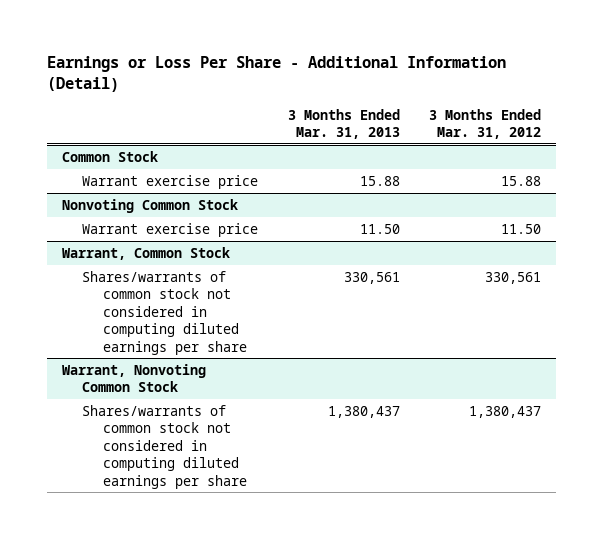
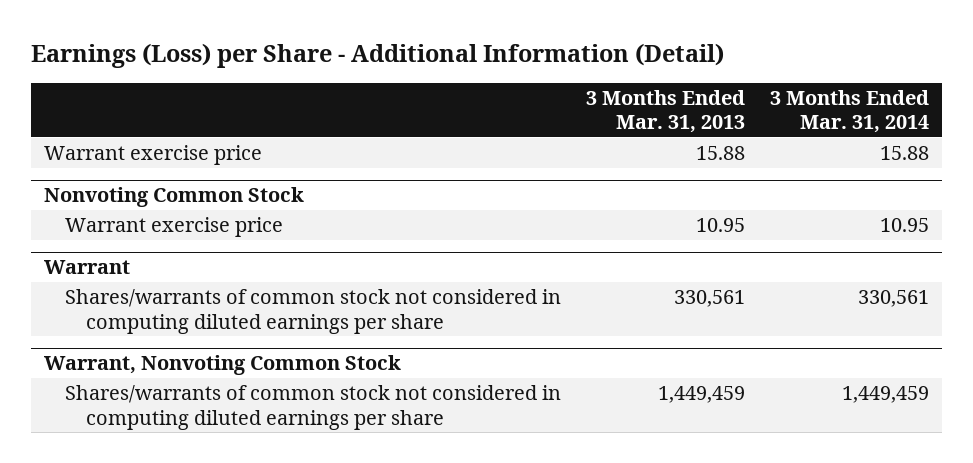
- Earnings or Loss Per Share - Additional Information (Detail)
+ Earnings (Loss) per Share - Additional Information (Detail)
- | 3 Months Ended Mar. 31, 2013 | 3 Months Ended Mar. 31, 2012
+ | 3 Months Ended Mar. 31, 2013 | 3 Months Ended Mar. 31, 2014
- Common Stock
@ Nonvoting Common Stock
- Warrant exercise price | 11.50 | 11.50
- Warrant, Common Stock
@ Nonvoting Common Stock
+ Warrant exercise price | 10.95 | 10.95
+ Warrant
@ Warrant, Nonvoting Common Stock
- Shares/warrants of common stock not considered in computing diluted earnings per share | 1,380,437 | 1,380,437
+ Shares/warrants of common stock not considered in computing diluted earnings per share | 1,449,459 | 1,449,459

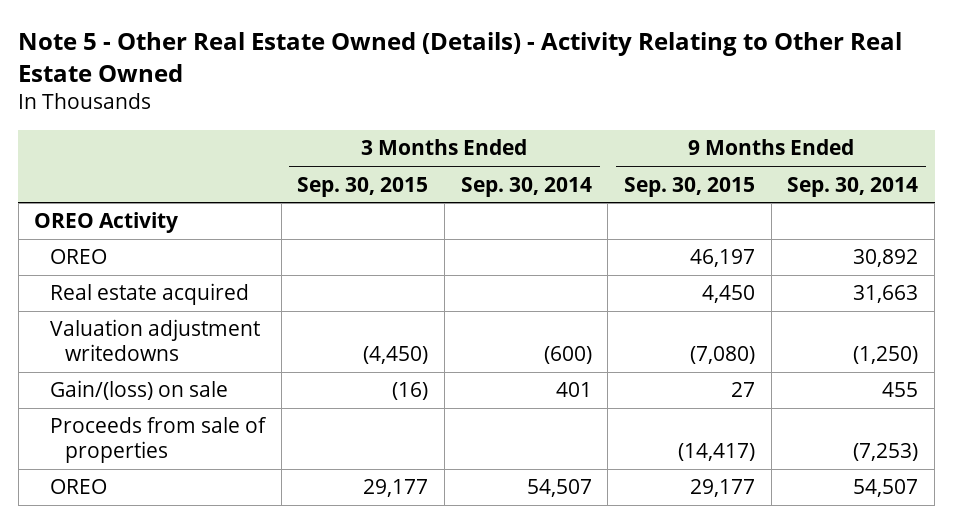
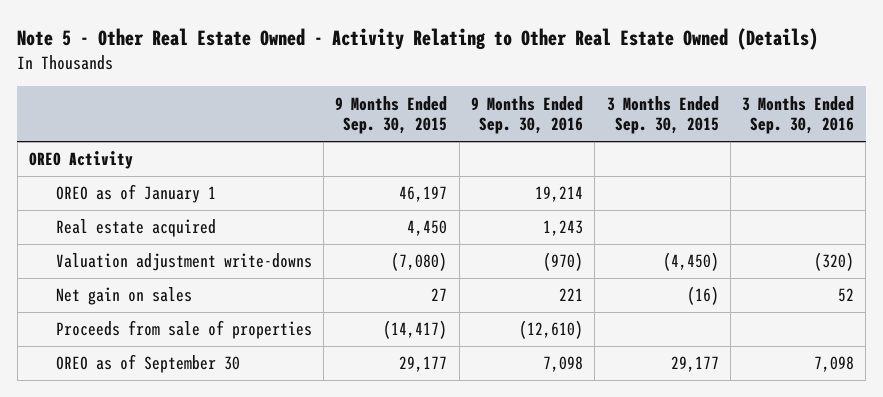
- Note 5 - Other Real Estate Owned (Details) - Activity Relating to Other Real Estate Owned
+ Note 5 - Other Real Estate Owned - Activity Relating to Other Real Estate Owned (Details)
- | 3 Months Ended Sep. 30, 2015 | 3 Months Ended Sep. 30, 2014 | 9 Months Ended Sep. 30, 2015 | 9 Months Ended Sep. 30, 2014
+ | 9 Months Ended Sep. 30, 2015 | 9 Months Ended Sep. 30, 2016 | 3 Months Ended Sep. 30, 2015 | 3 Months Ended Sep. 30, 2016
- OREO | | | 46,197 | 30,892
+ OREO as of January 1 | 46,197 | 19,214 | |
- Valuation adjustment writedowns | (4,450) | (600) | (7,080) | (1,250)
- Gain/(loss) on sale | (16) | 401 | 27 | 455
+ Valuation adjustment write-downs | (7,080) | (970) | (4,450) | (320)
+ Net gain on sales | 27 | 221 | (16) | 52
- OREO | 29,177 | 54,507 | 29,177 | 54,507
+ OREO as of September 30 | 29,177 | 7,098 | 29,177 | 7,098

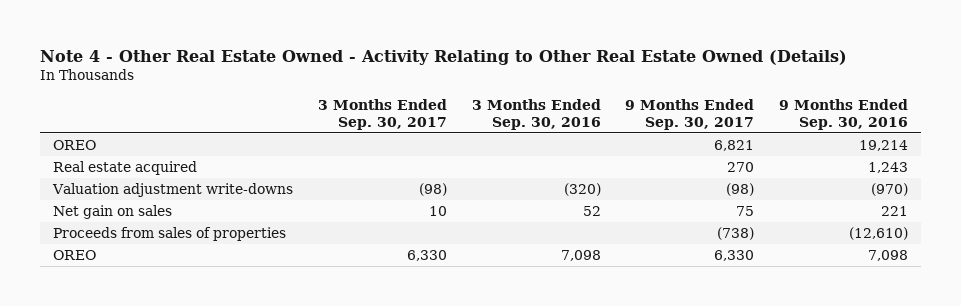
- Note 5 - Other Real Estate Owned - Activity Relating to Other Real Estate Owned (Details)
+ Note 4 - Other Real Estate Owned - Activity Relating to Other Real Estate Owned (Details)
- | 9 Months Ended Sep. 30, 2015 | 9 Months Ended Sep. 30, 2016 | 3 Months Ended Sep. 30, 2015 | 3 Months Ended Sep. 30, 2016
+ | 3 Months Ended Sep. 30, 2017 | 3 Months Ended Sep. 30, 2016 | 9 Months Ended Sep. 30, 2017 | 9 Months Ended Sep. 30, 2016
- OREO Activity
- OREO as of January 1 | 46,197 | 19,214 | |
+ OREO | | | 6,821 | 19,214
- Proceeds from sale of properties | (14,417) | (12,610) | |
- OREO as of September 30 | 29,177 | 7,098 | 29,177 | 7,098
+ Proceeds from sales of properties | | | (738) | (12,610)
+ OREO | 6,330 | 7,098 | 6,330 | 7,098

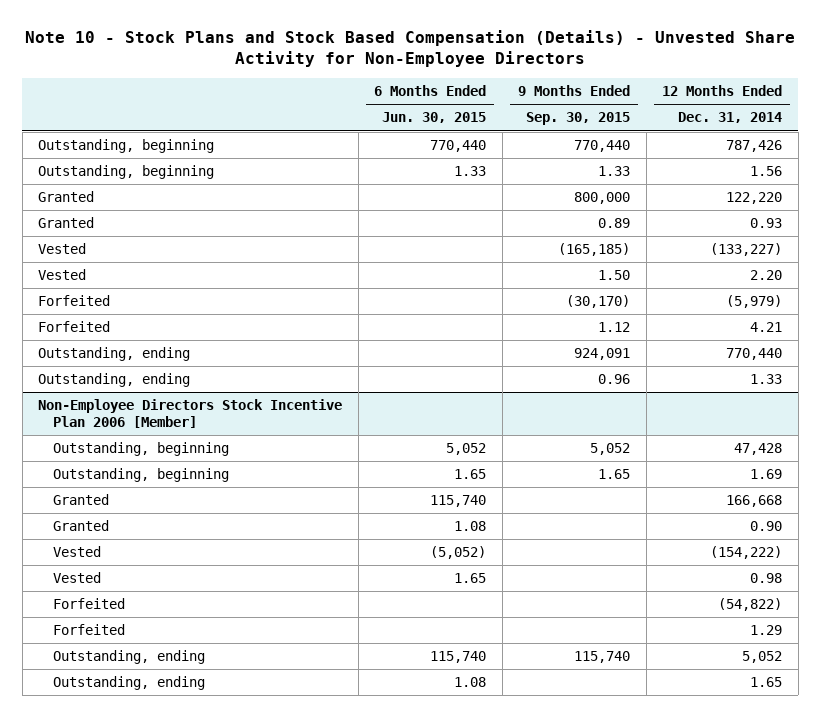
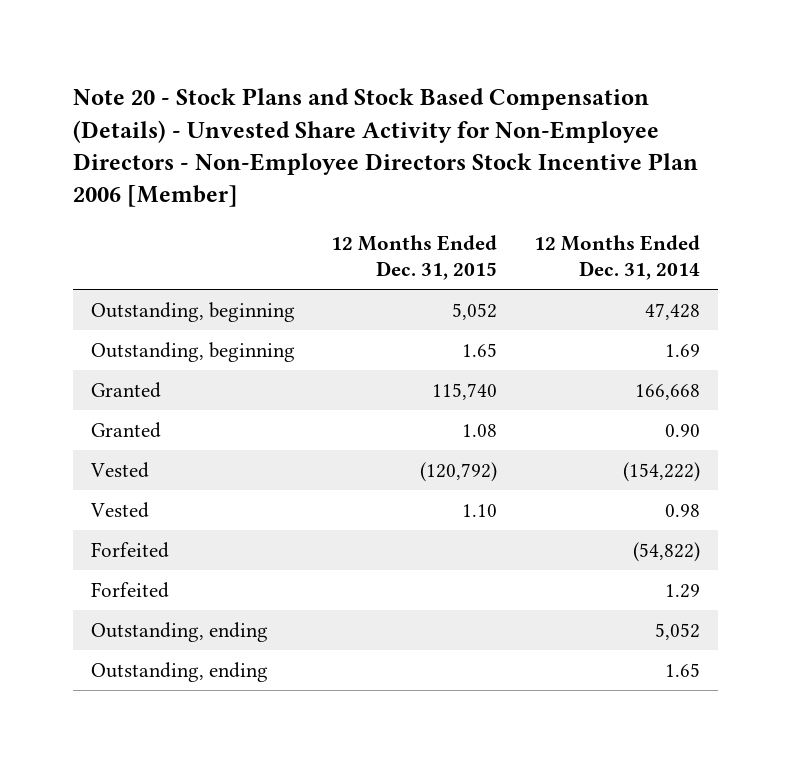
- Note 10 - Stock Plans and Stock Based Compensation (Details) - Unvested Share Activity for Non-Employee Directors
+ Note 20 - Stock Plans and Stock Based Compensation (Details) - Unvested Share Activity for Non-Employee Directors - Non-Employee Directors Stock Incentive Plan 2006 [Member]
- | 6 Months Ended Jun. 30, 2015 | 9 Months Ended Sep. 30, 2015 | 12 Months Ended Dec. 31, 2014
+ | 12 Months Ended Dec. 31, 2015 | 12 Months Ended Dec. 31, 2014
- Outstanding, beginning | 770,440 | 770,440 | 787,426
- Outstanding, beginning | 1.33 | 1.33 | 1.56
- Granted | | 800,000 | 122,220
- Granted | | 0.89 | 0.93
- Vested | | (165,185) | (133,227)
- Vested | | 1.50 | 2.20
- Forfeited | | (30,170) | (5,979)
- Forfeited | | 1.12 | 4.21
- Outstanding, ending | | 924,091 | 770,440
- Outstanding, ending | | 0.96 | 1.33
- Non-Employee Directors Stock Incentive Plan 2006 [Member]

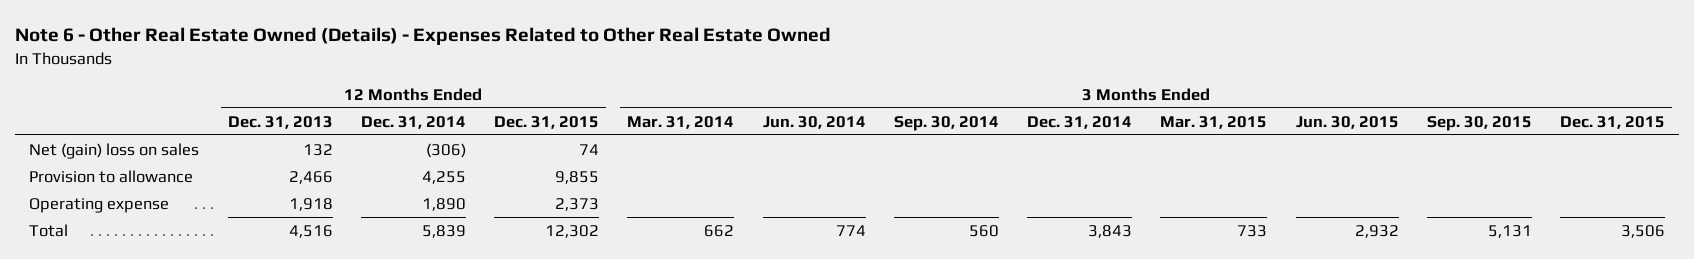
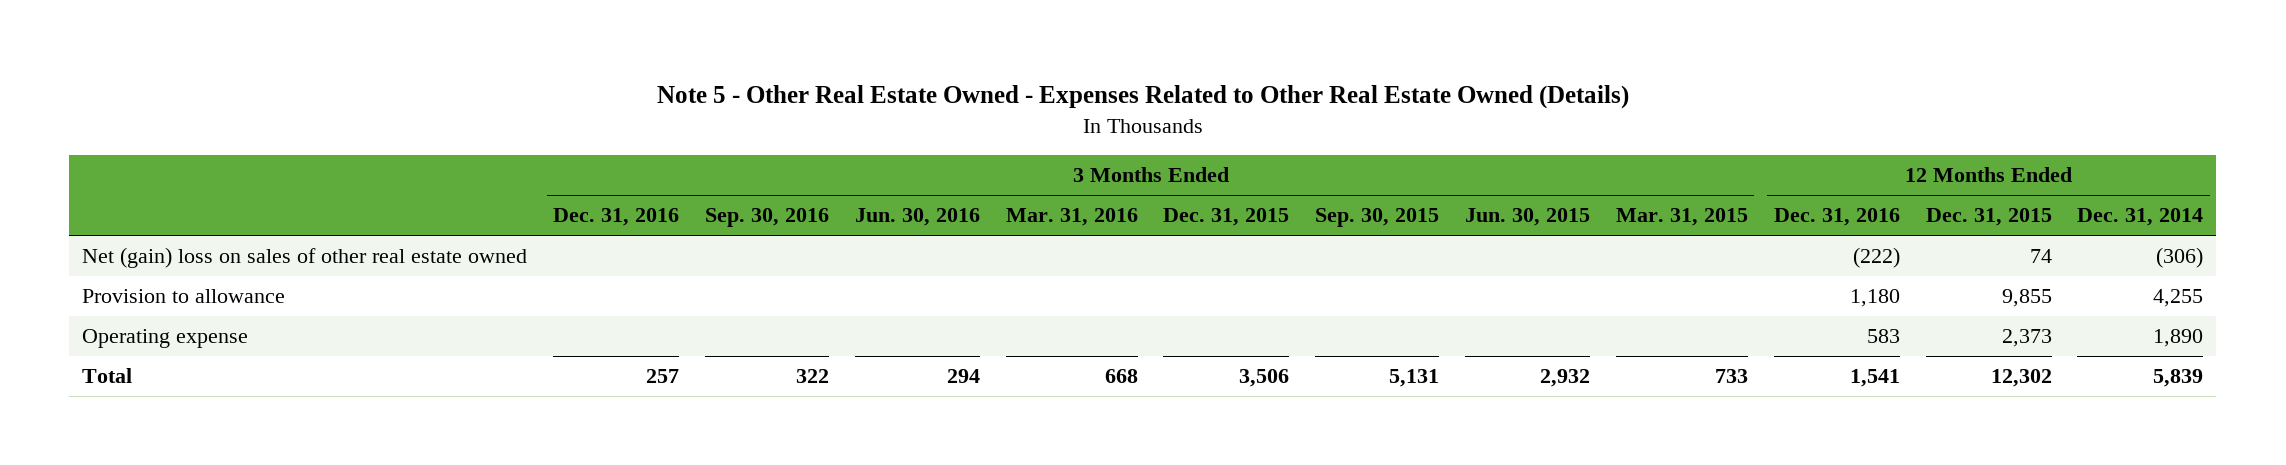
- Note 6 - Other Real Estate Owned (Details) - Expenses Related to Other Real Estate Owned
+ Note 5 - Other Real Estate Owned - Expenses Related to Other Real Estate Owned (Details)
- | 12 Months Ended Dec. 31, 2013 | 12 Months Ended Dec. 31, 2014 | 12 Months Ended Dec. 31, 2015 | 3 Months Ended Mar. 31, 2014 | 3 Months Ended Jun. 30, 2014 | 3 Months Ended Sep. 30, 2014 | 3 Months Ended Dec. 31, 2014 | 3 Months Ended Mar. 31, 2015 | 3 Months Ended Jun. 30, 2015 | 3 Months Ended Sep. 30, 2015 | 3 Months Ended Dec. 31, 2015
+ | 3 Months Ended Dec. 31, 2016 | 3 Months Ended Sep. 30, 2016 | 3 Months Ended Jun. 30, 2016 | 3 Months Ended Mar. 31, 2016 | 3 Months Ended Dec. 31, 2015 | 3 Months Ended Sep. 30, 2015 | 3 Months Ended Jun. 30, 2015 | 3 Months Ended Mar. 31, 2015 | 12 Months Ended Dec. 31, 2016 | 12 Months Ended Dec. 31, 2015 | 12 Months Ended Dec. 31, 2014
- Net (gain) loss on sales | 132 | (306) | 74 | | | | | | | |
+ Net (gain) loss on sales of other real estate owned | | | | | | | | | (222) | 74 | (306)

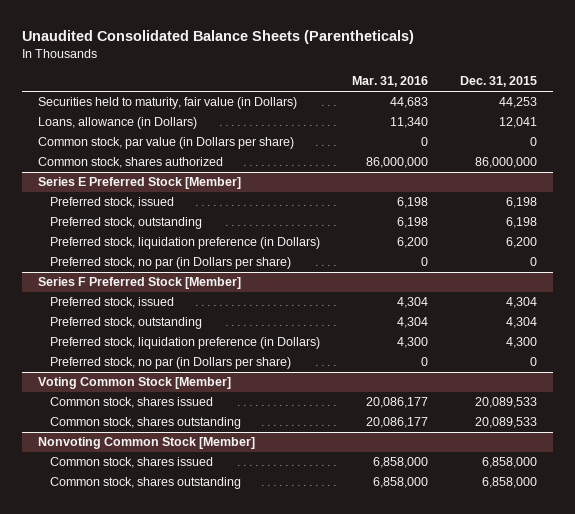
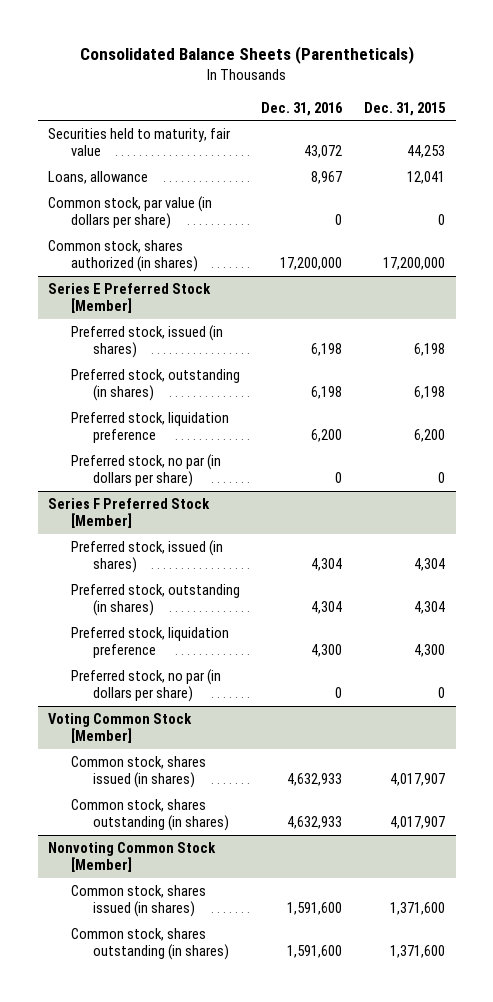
- Unaudited Consolidated Balance Sheets (Parentheticals)
+ Consolidated Balance Sheets (Parentheticals)
- | Mar. 31, 2016 | Dec. 31, 2015
+ | Dec. 31, 2016 | Dec. 31, 2015
- Securities held to maturity, fair value (in Dollars) | 44,683 | 44,253
- Loans, allowance (in Dollars) | 11,340 | 12,041
- Common stock, par value (in Dollars per share) | 0 | 0
- Common stock, shares authorized | 86,000,000 | 86,000,000
+ Securities held to maturity, fair value | 43,072 | 44,253
+ Loans, allowance | 8,967 | 12,041
+ Common stock, par value (in dollars per share) | 0 | 0
+ Common stock, shares authorized (in shares) | 17,200,000 | 17,200,000
@ Series E Preferred Stock [Member]
- Preferred stock, issued | 6,198 | 6,198
- Preferred stock, outstanding | 6,198 | 6,198
- Preferred stock, liquidation preference (in Dollars) | 6,200 | 6,200
- Preferred stock, no par (in Dollars per share) | 0 | 0
+ Preferred stock, issued (in shares) | 6,198 | 6,198
+ Preferred stock, outstanding (in shares) | 6,198 | 6,198
+ Preferred stock, liquidation preference | 6,200 | 6,200
+ Preferred stock, no par (in dollars per share) | 0 | 0
@ Series F Preferred Stock [Member]
- Preferred stock, issued | 4,304 | 4,304
- Preferred stock, outstanding | 4,304 | 4,304
- Preferred stock, liquidation preference (in Dollars) | 4,300 | 4,300
- Preferred stock, no par (in Dollars per share) | 0 | 0
+ Preferred stock, issued (in shares) | 4,304 | 4,304
+ Preferred stock, outstanding (in shares) | 4,304 | 4,304
+ Preferred stock, liquidation preference | 4,300 | 4,300
+ Preferred stock, no par (in dollars per share) | 0 | 0
@ Voting Common Stock [Member]
- Common stock, shares issued | 20,086,177 | 20,089,533
- Common stock, shares outstanding | 20,086,177 | 20,089,533
+ Common stock, shares issued (in shares) | 4,632,933 | 4,017,907
+ Common stock, shares outstanding (in shares) | 4,632,933 | 4,017,907
@ Nonvoting Common Stock [Member]
- Common stock, shares issued | 6,858,000 | 6,858,000
- Common stock, shares outstanding | 6,858,000 | 6,858,000
+ Common stock, shares issued (in shares) | 1,591,600 | 1,371,600
+ Common stock, shares outstanding (in shares) | 1,591,600 | 1,371,600

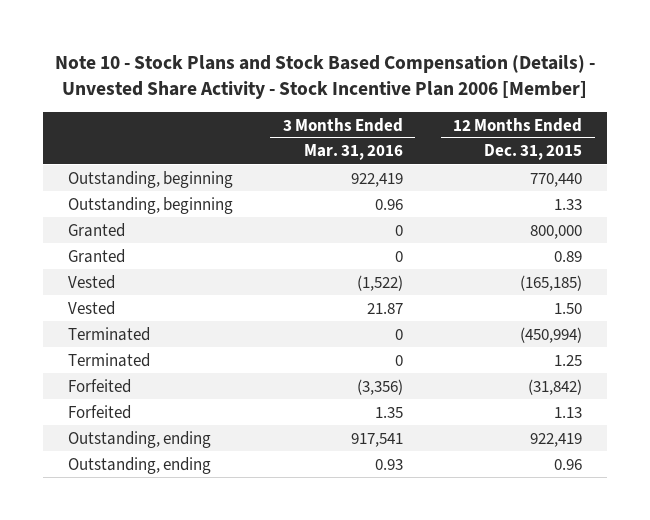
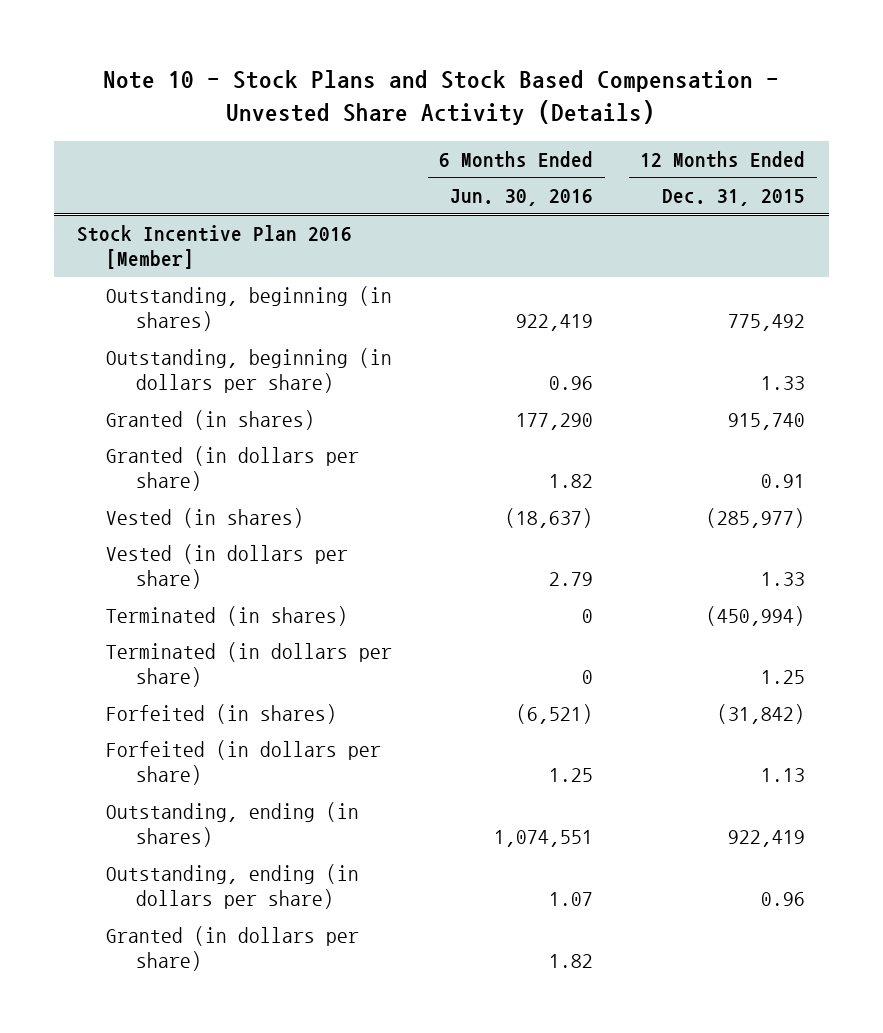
- Note 10 - Stock Plans and Stock Based Compensation (Details) - Unvested Share Activity - Stock Incentive Plan 2006 [Member]
+ Note 10 - Stock Plans and Stock Based Compensation - Unvested Share Activity (Details)
- | 3 Months Ended Mar. 31, 2016 | 12 Months Ended Dec. 31, 2015
+ | 6 Months Ended Jun. 30, 2016 | 12 Months Ended Dec. 31, 2015
- Outstanding, beginning | 922,419 | 770,440
- Outstanding, beginning | 0.96 | 1.33
- Granted | 0 | 800,000
- Granted | 0 | 0.89
- Vested | (1,522) | (165,185)
- Vested | 21.87 | 1.50
- Terminated | 0 | (450,994)
- Terminated | 0 | 1.25
- Forfeited | (3,356) | (31,842)
- Forfeited | 1.35 | 1.13
- Outstanding, ending | 917,541 | 922,419
- Outstanding, ending | 0.93 | 0.96
+ Stock Incentive Plan 2016 [Member]
+ Outstanding, beginning (in shares) | 922,419 | 775,492
+ Outstanding, beginning (in dollars per share) | 0.96 | 1.33
+ Granted (in shares) | 177,290 | 915,740
+ Granted (in dollars per share) | 1.82 | 0.91
+ Vested (in shares) | (18,637) | (285,977)
+ Vested (in dollars per share) | 2.79 | 1.33
+ Terminated (in shares) | 0 | (450,994)
+ Terminated (in dollars per share) | 0 | 1.25
+ Forfeited (in shares) | (6,521) | (31,842)
+ Forfeited (in dollars per share) | 1.25 | 1.13
+ Outstanding, ending (in shares) | 1,074,551 | 922,419
+ Outstanding, ending (in dollars per share) | 1.07 | 0.96
+ Granted (in dollars per share) | 1.82 |

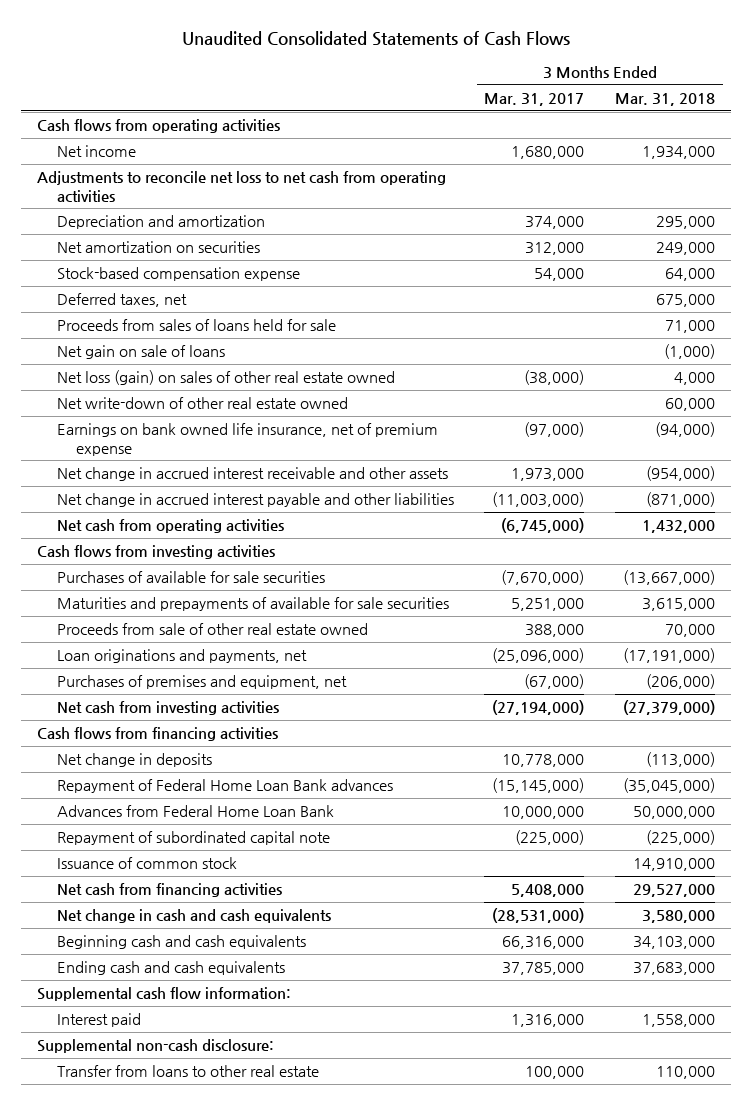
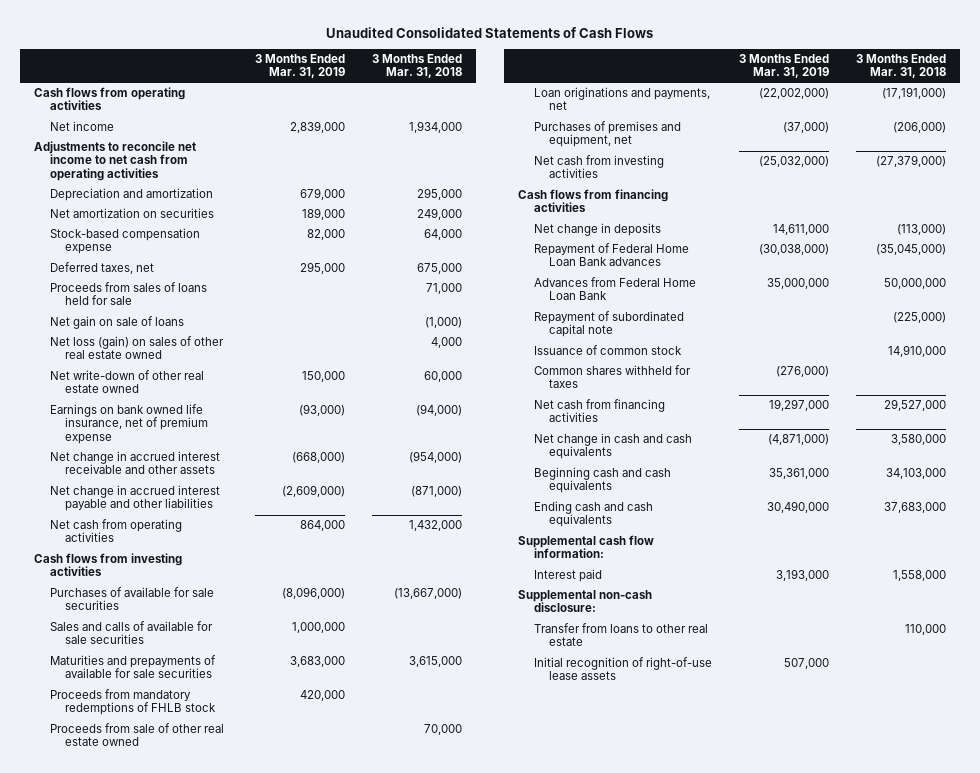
- | 3 Months Ended Mar. 31, 2017 | 3 Months Ended Mar. 31, 2018
+ | 3 Months Ended Mar. 31, 2019 | 3 Months Ended Mar. 31, 2018
- Adjustments to reconcile net loss to net cash from operating activities
+ Adjustments to reconcile net income to net cash from operating activities
+ Sales and calls of available for sale securities | 1,000,000 |
+ Proceeds from mandatory redemptions of FHLB stock | 420,000 |
+ Common shares withheld for taxes | (276,000) |
+ Initial recognition of right-of-use lease assets | 507,000 |

